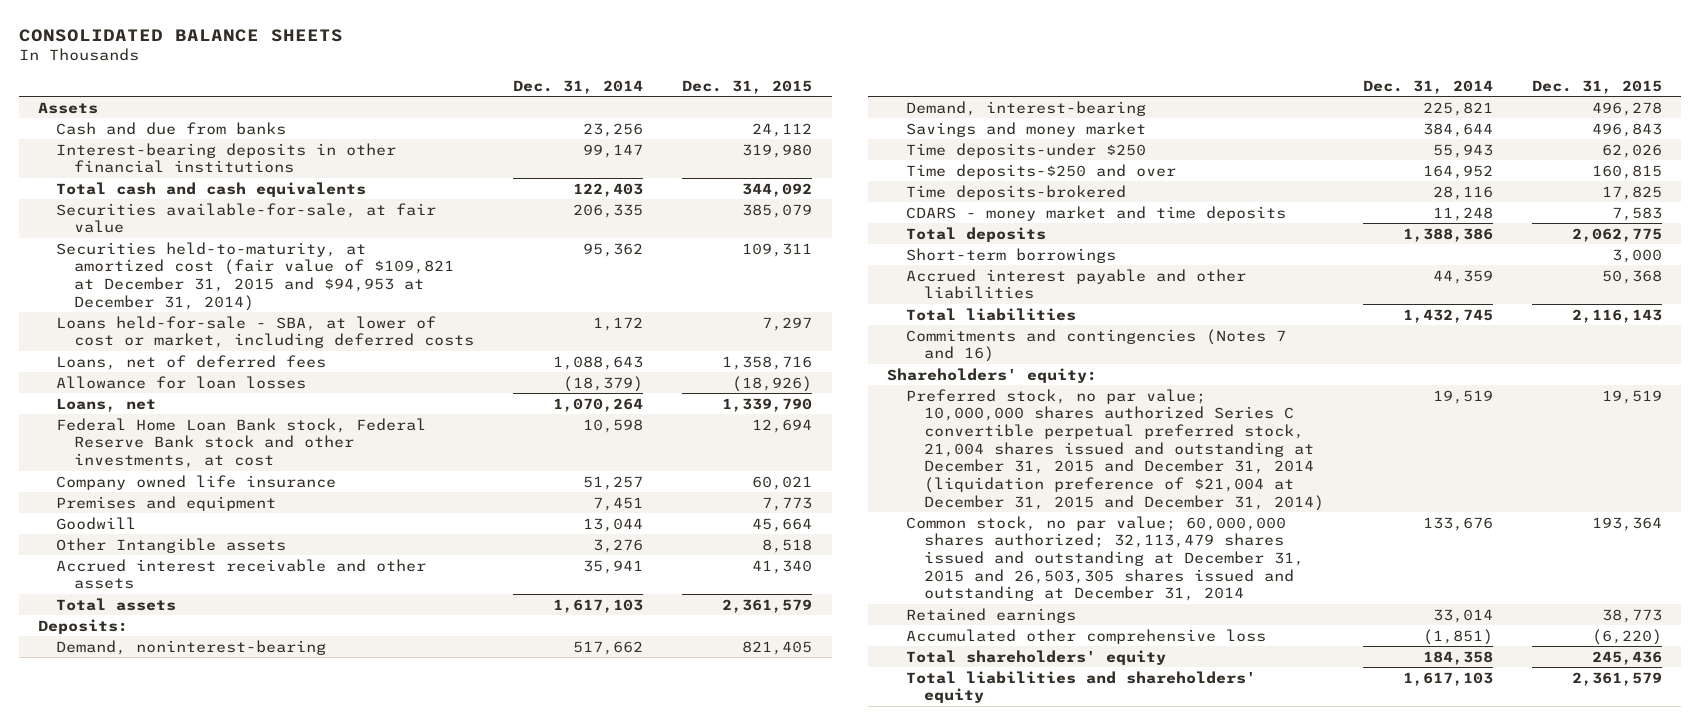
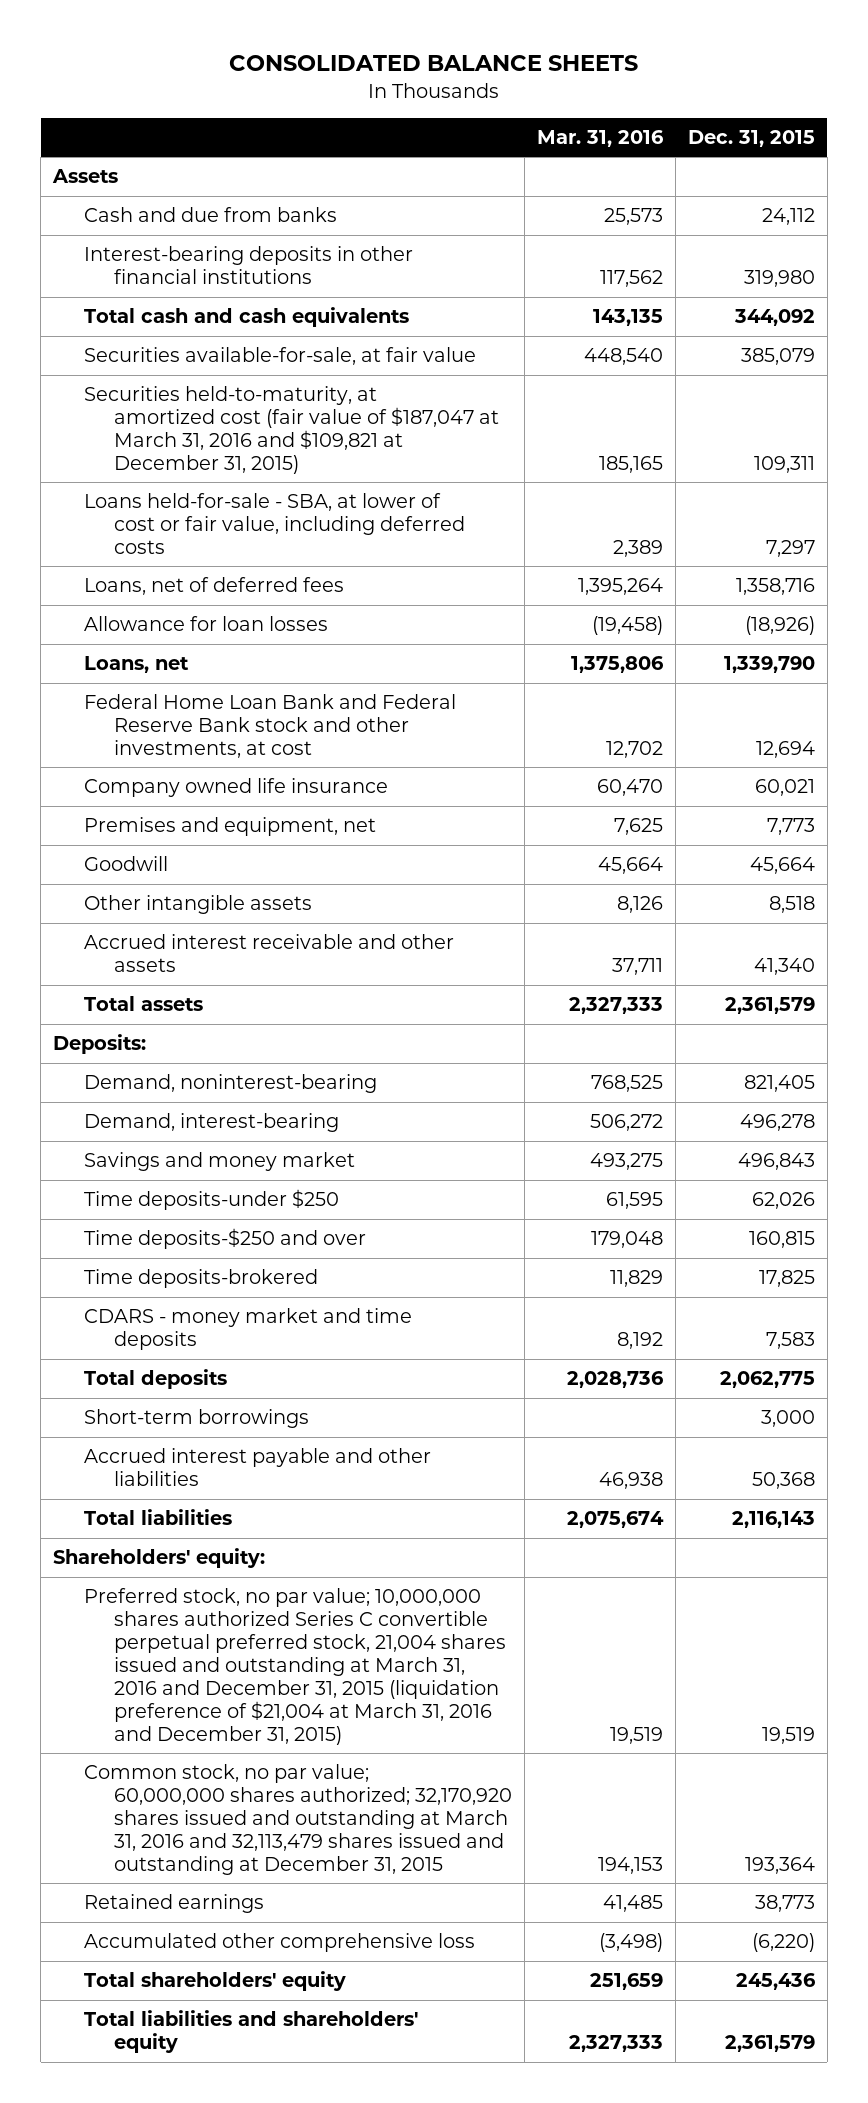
- | Dec. 31, 2014 | Dec. 31, 2015
+ | Mar. 31, 2016 | Dec. 31, 2015
- Securities held-to-maturity, at amortized cost (fair value of $109,821 at December 31, 2015 and $94,953 at December 31, 2014) | 95,362 | 109,311
- Loans held-for-sale - SBA, at lower of cost or market, including deferred costs | 1,172 | 7,297
+ Securities held-to-maturity, at amortized cost (fair value of $187,047 at March 31, 2016 and $109,821 at December 31, 2015) | 185,165 | 109,311
+ Loans held-for-sale - SBA, at lower of cost or fair value, including deferred costs | 2,389 | 7,297
- Federal Home Loan Bank stock, Federal Reserve Bank stock and other investments, at cost | 10,598 | 12,694
+ Federal Home Loan Bank and Federal Reserve Bank stock and other investments, at cost | 12,702 | 12,694
- Premises and equipment | 7,451 | 7,773
+ Premises and equipment, net | 7,625 | 7,773
- Other Intangible assets | 3,276 | 8,518
+ Other intangible assets | 8,126 | 8,518
- Commitments and contingencies (Notes 7 and 16)
- Preferred stock, no par value; 10,000,000 shares authorized Series C convertible perpetual preferred stock, 21,004 shares issued and outstanding at December 31, 2015 and December 31, 2014 (liquidation preference of $21,004 at December 31, 2015 and December 31, 2014) | 19,519 | 19,519
- Common stock, no par value; 60,000,000 shares authorized; 32,113,479 shares issued and outstanding at December 31, 2015 and 26,503,305 shares issued and outstanding at December 31, 2014 | 133,676 | 193,364
+ Preferred stock, no par value; 10,000,000 shares authorized Series C convertible perpetual preferred stock, 21,004 shares issued and outstanding at March 31, 2016 and December 31, 2015 (liquidation preference of $21,004 at March 31, 2016 and December 31, 2015) | 19,519 | 19,519
+ Common stock, no par value; 60,000,000 shares authorized; 32,170,920 shares issued and outstanding at March 31, 2016 and 32,113,479 shares issued and outstanding at December 31, 2015 | 194,153 | 193,364

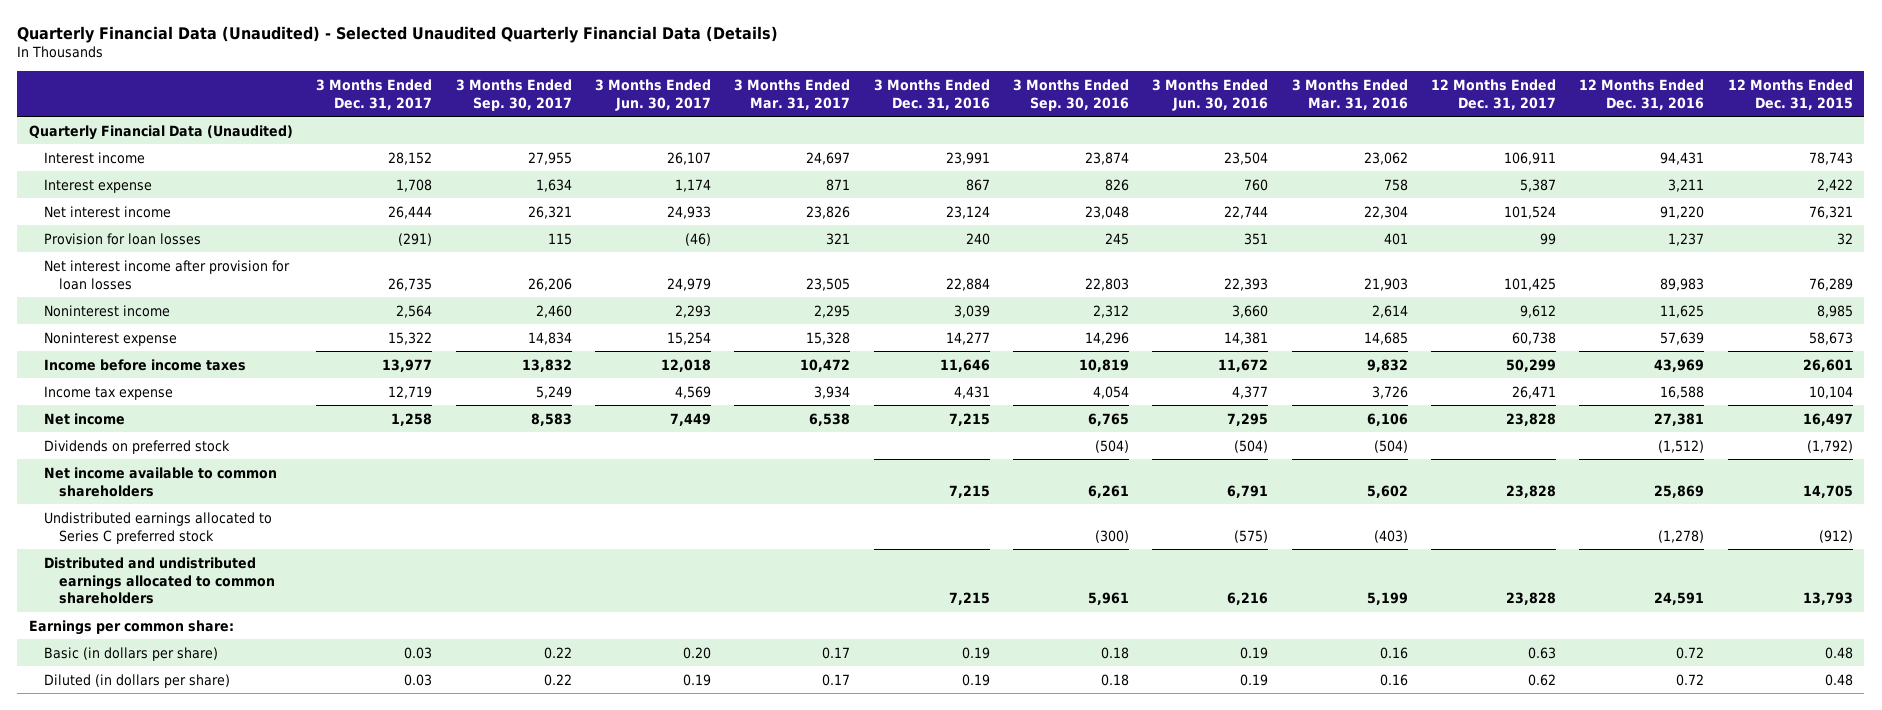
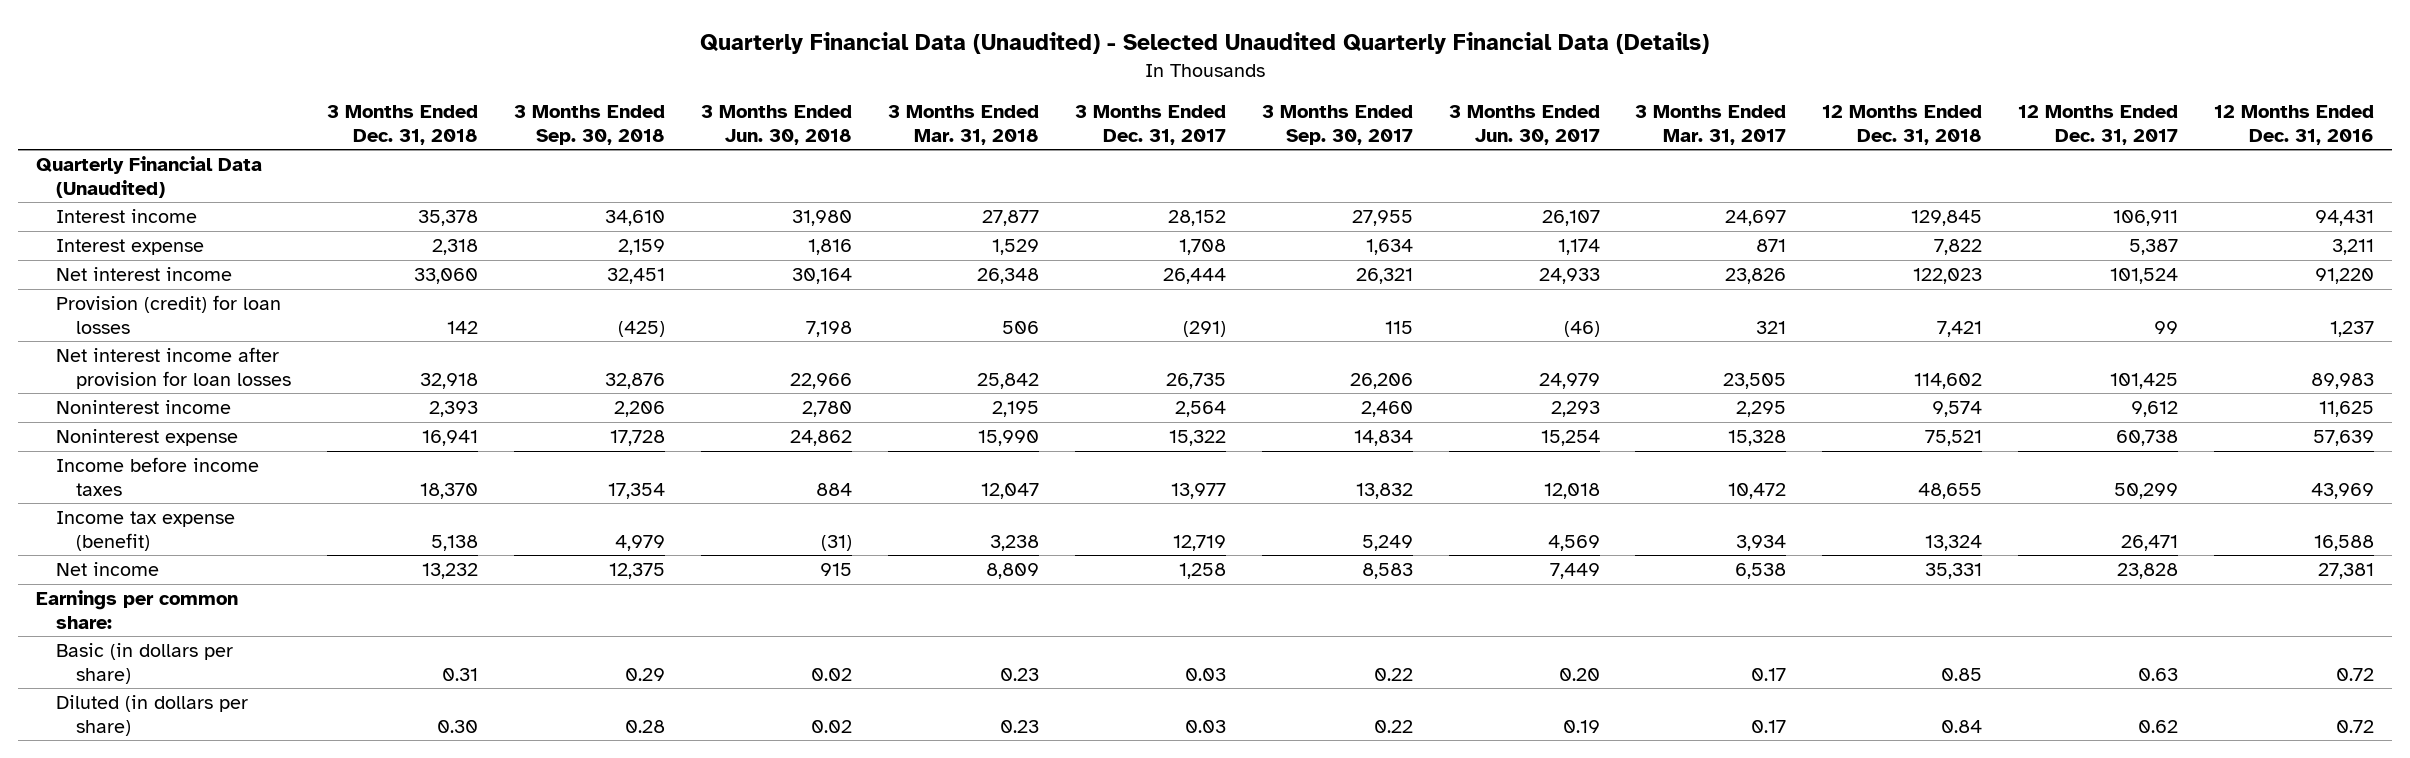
- | 3 Months Ended Dec. 31, 2017 | 3 Months Ended Sep. 30, 2017 | 3 Months Ended Jun. 30, 2017 | 3 Months Ended Mar. 31, 2017 | 3 Months Ended Dec. 31, 2016 | 3 Months Ended Sep. 30, 2016 | 3 Months Ended Jun. 30, 2016 | 3 Months Ended Mar. 31, 2016 | 12 Months Ended Dec. 31, 2017 | 12 Months Ended Dec. 31, 2016 | 12 Months Ended Dec. 31, 2015
+ | 3 Months Ended Dec. 31, 2018 | 3 Months Ended Sep. 30, 2018 | 3 Months Ended Jun. 30, 2018 | 3 Months Ended Mar. 31, 2018 | 3 Months Ended Dec. 31, 2017 | 3 Months Ended Sep. 30, 2017 | 3 Months Ended Jun. 30, 2017 | 3 Months Ended Mar. 31, 2017 | 12 Months Ended Dec. 31, 2018 | 12 Months Ended Dec. 31, 2017 | 12 Months Ended Dec. 31, 2016
- Provision for loan losses | (291) | 115 | (46) | 321 | 240 | 245 | 351 | 401 | 99 | 1,237 | 32
+ Provision (credit) for loan losses | 142 | (425) | 7,198 | 506 | (291) | 115 | (46) | 321 | 7,421 | 99 | 1,237
- Income tax expense | 12,719 | 5,249 | 4,569 | 3,934 | 4,431 | 4,054 | 4,377 | 3,726 | 26,471 | 16,588 | 10,104
+ Income tax expense (benefit) | 5,138 | 4,979 | (31) | 3,238 | 12,719 | 5,249 | 4,569 | 3,934 | 13,324 | 26,471 | 16,588
- Dividends on preferred stock | | | | | | (504) | (504) | (504) | | (1,512) | (1,792)
- Net income available to common shareholders | | | | | 7,215 | 6,261 | 6,791 | 5,602 | 23,828 | 25,869 | 14,705
- Undistributed earnings allocated to Series C preferred stock | | | | | | (300) | (575) | (403) | | (1,278) | (912)
- Distributed and undistributed earnings allocated to common shareholders | | | | | 7,215 | 5,961 | 6,216 | 5,199 | 23,828 | 24,591 | 13,793

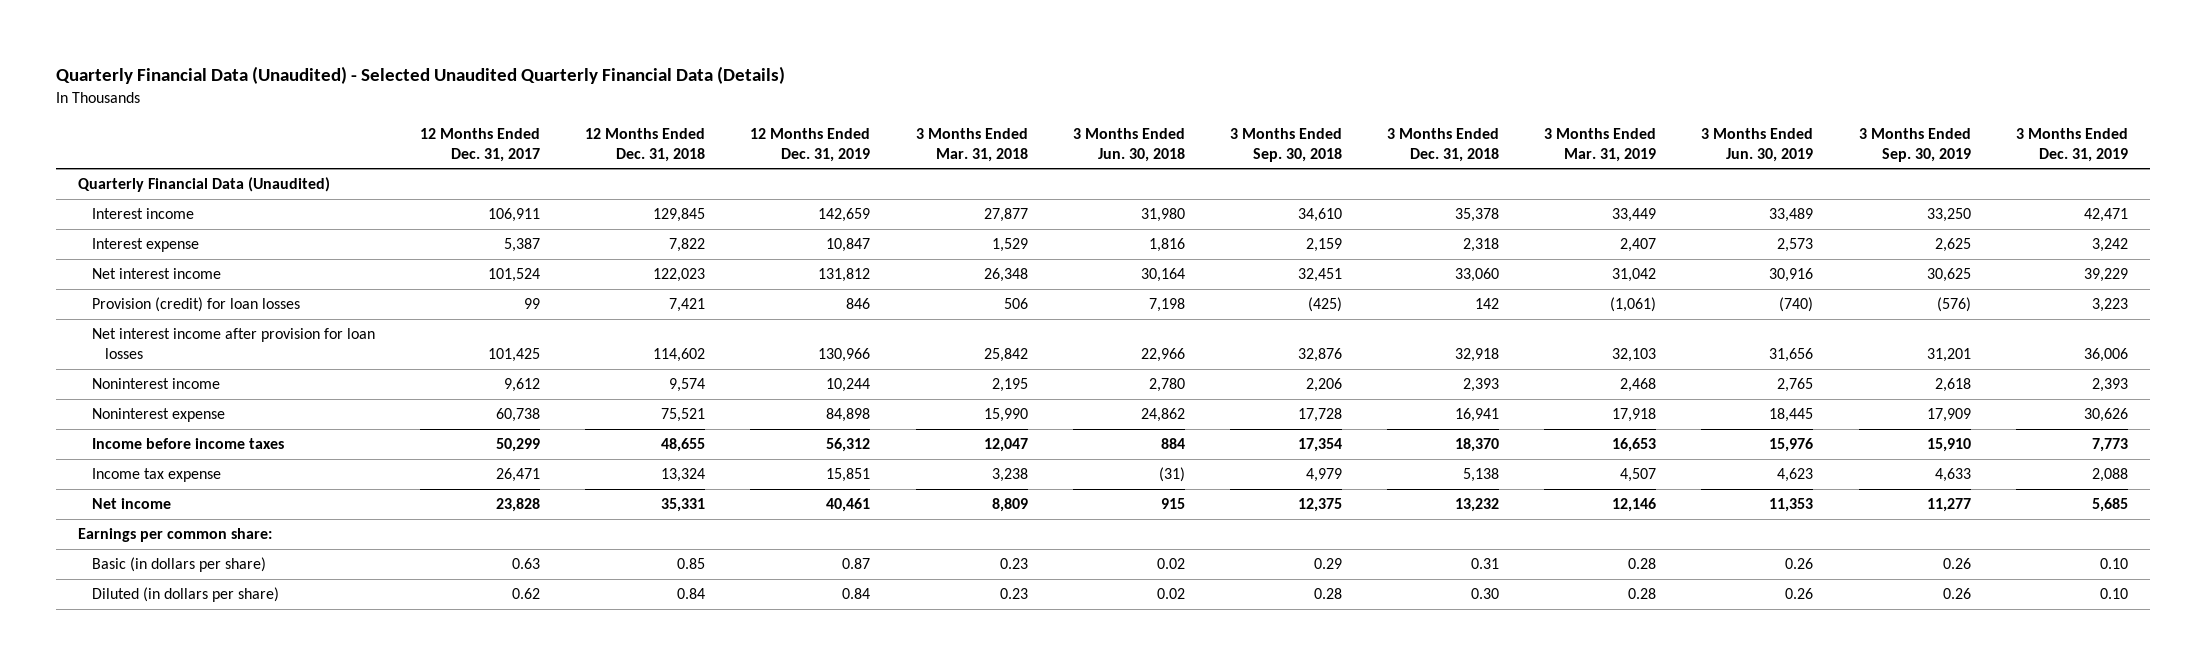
- | 3 Months Ended Dec. 31, 2018 | 3 Months Ended Sep. 30, 2018 | 3 Months Ended Jun. 30, 2018 | 3 Months Ended Mar. 31, 2018 | 3 Months Ended Dec. 31, 2017 | 3 Months Ended Sep. 30, 2017 | 3 Months Ended Jun. 30, 2017 | 3 Months Ended Mar. 31, 2017 | 12 Months Ended Dec. 31, 2018 | 12 Months Ended Dec. 31, 2017 | 12 Months Ended Dec. 31, 2016
+ | 12 Months Ended Dec. 31, 2017 | 12 Months Ended Dec. 31, 2018 | 12 Months Ended Dec. 31, 2019 | 3 Months Ended Mar. 31, 2018 | 3 Months Ended Jun. 30, 2018 | 3 Months Ended Sep. 30, 2018 | 3 Months Ended Dec. 31, 2018 | 3 Months Ended Mar. 31, 2019 | 3 Months Ended Jun. 30, 2019 | 3 Months Ended Sep. 30, 2019 | 3 Months Ended Dec. 31, 2019
- Income tax expense (benefit) | 5,138 | 4,979 | (31) | 3,238 | 12,719 | 5,249 | 4,569 | 3,934 | 13,324 | 26,471 | 16,588
+ Income tax expense | 26,471 | 13,324 | 15,851 | 3,238 | (31) | 4,979 | 5,138 | 4,507 | 4,623 | 4,633 | 2,088

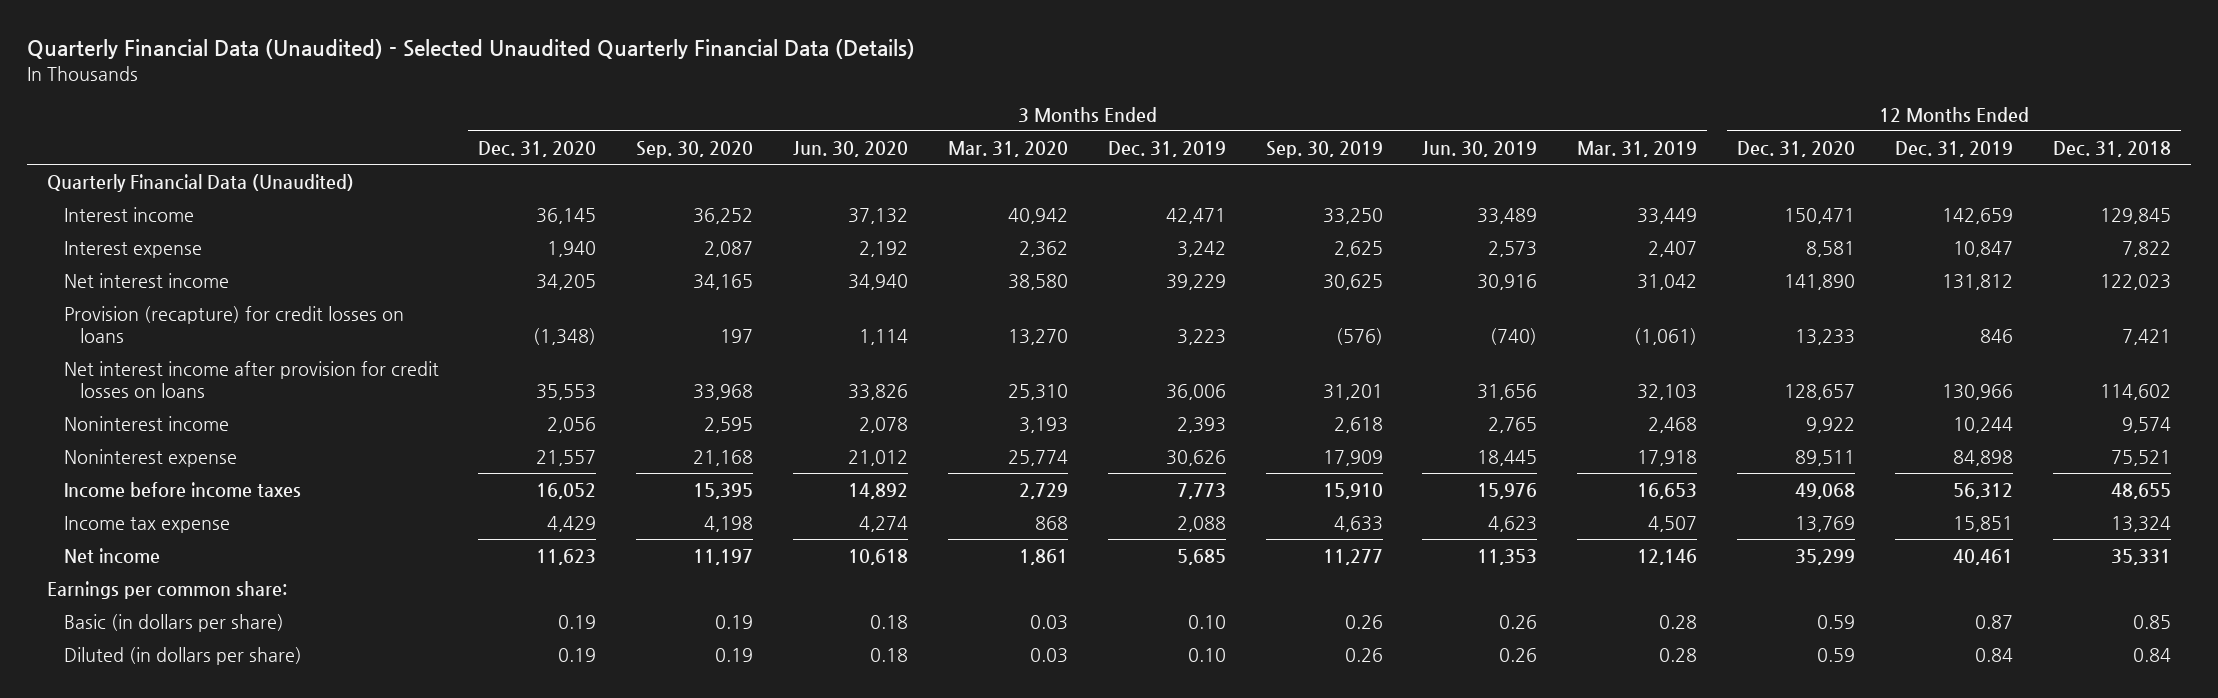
- | 12 Months Ended Dec. 31, 2017 | 12 Months Ended Dec. 31, 2018 | 12 Months Ended Dec. 31, 2019 | 3 Months Ended Mar. 31, 2018 | 3 Months Ended Jun. 30, 2018 | 3 Months Ended Sep. 30, 2018 | 3 Months Ended Dec. 31, 2018 | 3 Months Ended Mar. 31, 2019 | 3 Months Ended Jun. 30, 2019 | 3 Months Ended Sep. 30, 2019 | 3 Months Ended Dec. 31, 2019
+ | 3 Months Ended Dec. 31, 2020 | 3 Months Ended Sep. 30, 2020 | 3 Months Ended Jun. 30, 2020 | 3 Months Ended Mar. 31, 2020 | 3 Months Ended Dec. 31, 2019 | 3 Months Ended Sep. 30, 2019 | 3 Months Ended Jun. 30, 2019 | 3 Months Ended Mar. 31, 2019 | 12 Months Ended Dec. 31, 2020 | 12 Months Ended Dec. 31, 2019 | 12 Months Ended Dec. 31, 2018
- Provision (credit) for loan losses | 99 | 7,421 | 846 | 506 | 7,198 | (425) | 142 | (1,061) | (740) | (576) | 3,223
- Net interest income after provision for loan losses | 101,425 | 114,602 | 130,966 | 25,842 | 22,966 | 32,876 | 32,918 | 32,103 | 31,656 | 31,201 | 36,006
+ Provision (recapture) for credit losses on loans | (1,348) | 197 | 1,114 | 13,270 | 3,223 | (576) | (740) | (1,061) | 13,233 | 846 | 7,421
+ Net interest income after provision for credit losses on loans | 35,553 | 33,968 | 33,826 | 25,310 | 36,006 | 31,201 | 31,656 | 32,103 | 128,657 | 130,966 | 114,602

